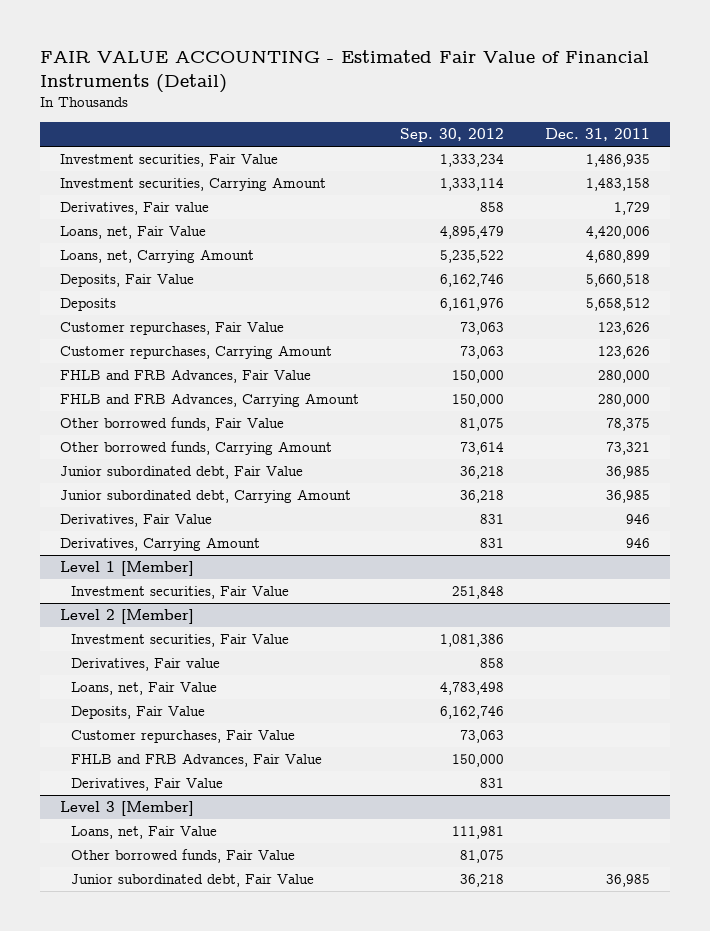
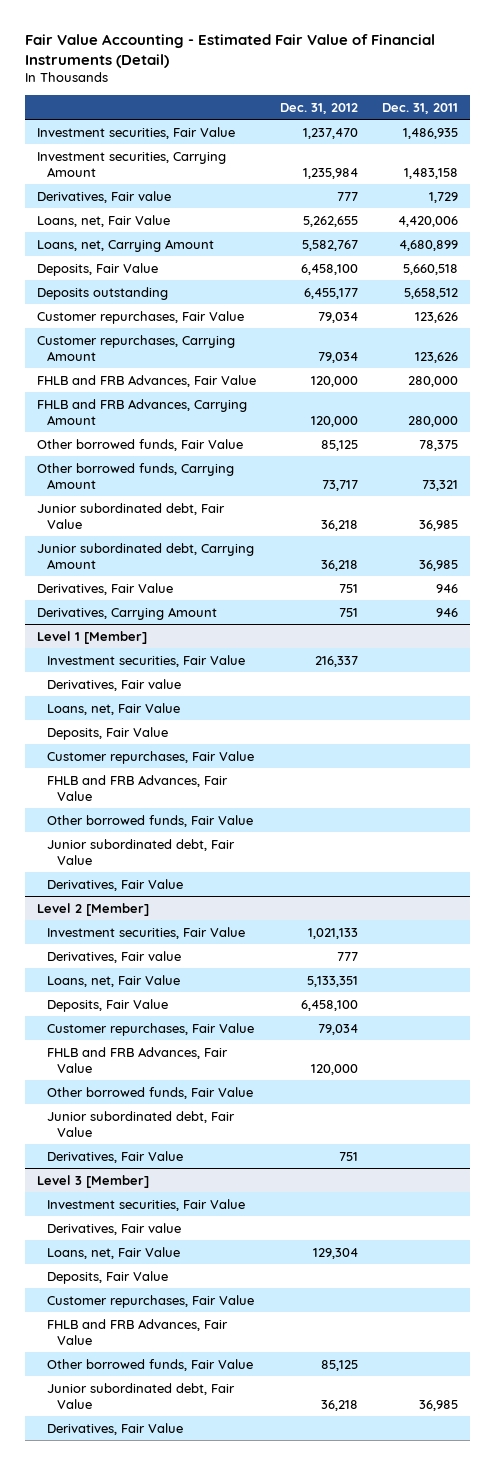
- FAIR VALUE ACCOUNTING - Estimated Fair Value of Financial Instruments (Detail)
+ Fair Value Accounting - Estimated Fair Value of Financial Instruments (Detail)
- | Sep. 30, 2012 | Dec. 31, 2011
+ | Dec. 31, 2012 | Dec. 31, 2011
- Deposits | 6,161,976 | 5,658,512
+ Deposits outstanding | 6,455,177 | 5,658,512
@ Level 1 [Member]
+ Derivatives, Fair value
+ Loans, net, Fair Value
+ Deposits, Fair Value
+ Customer repurchases, Fair Value
+ FHLB and FRB Advances, Fair Value
+ Other borrowed funds, Fair Value
+ Junior subordinated debt, Fair Value
+ Derivatives, Fair Value
@ Level 2 [Member]
+ Other borrowed funds, Fair Value
+ Junior subordinated debt, Fair Value
@ Level 3 [Member]
+ Investment securities, Fair Value
+ Derivatives, Fair value
+ Deposits, Fair Value
+ Customer repurchases, Fair Value
+ FHLB and FRB Advances, Fair Value
+ Derivatives, Fair Value

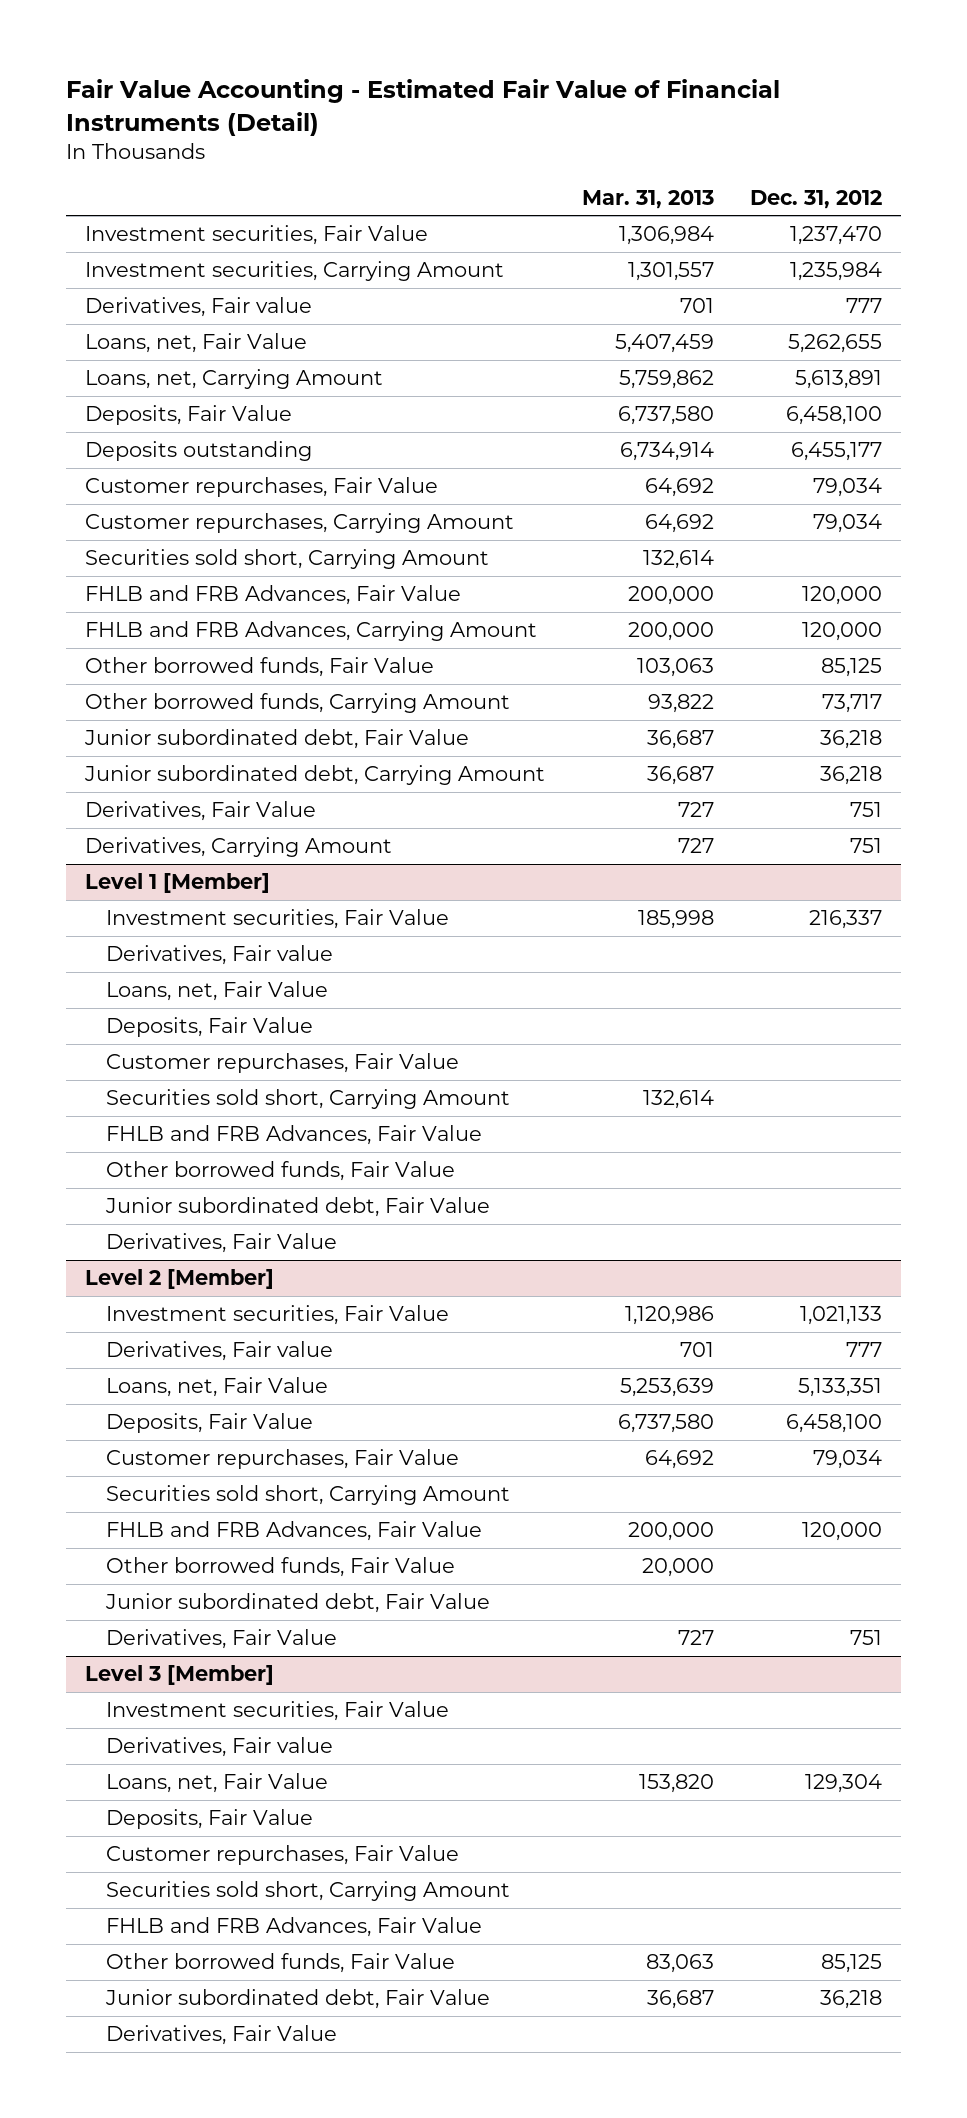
- | Dec. 31, 2012 | Dec. 31, 2011
+ | Mar. 31, 2013 | Dec. 31, 2012
- Loans, net, Carrying Amount | 5,582,767 | 4,680,899
+ Loans, net, Carrying Amount | 5,759,862 | 5,613,891
+ Securities sold short, Carrying Amount | 132,614 |
@ Level 1 [Member]
+ Securities sold short, Carrying Amount | 132,614 |
@ Level 2 [Member]
+ Securities sold short, Carrying Amount
@ Level 3 [Member]
+ Securities sold short, Carrying Amount

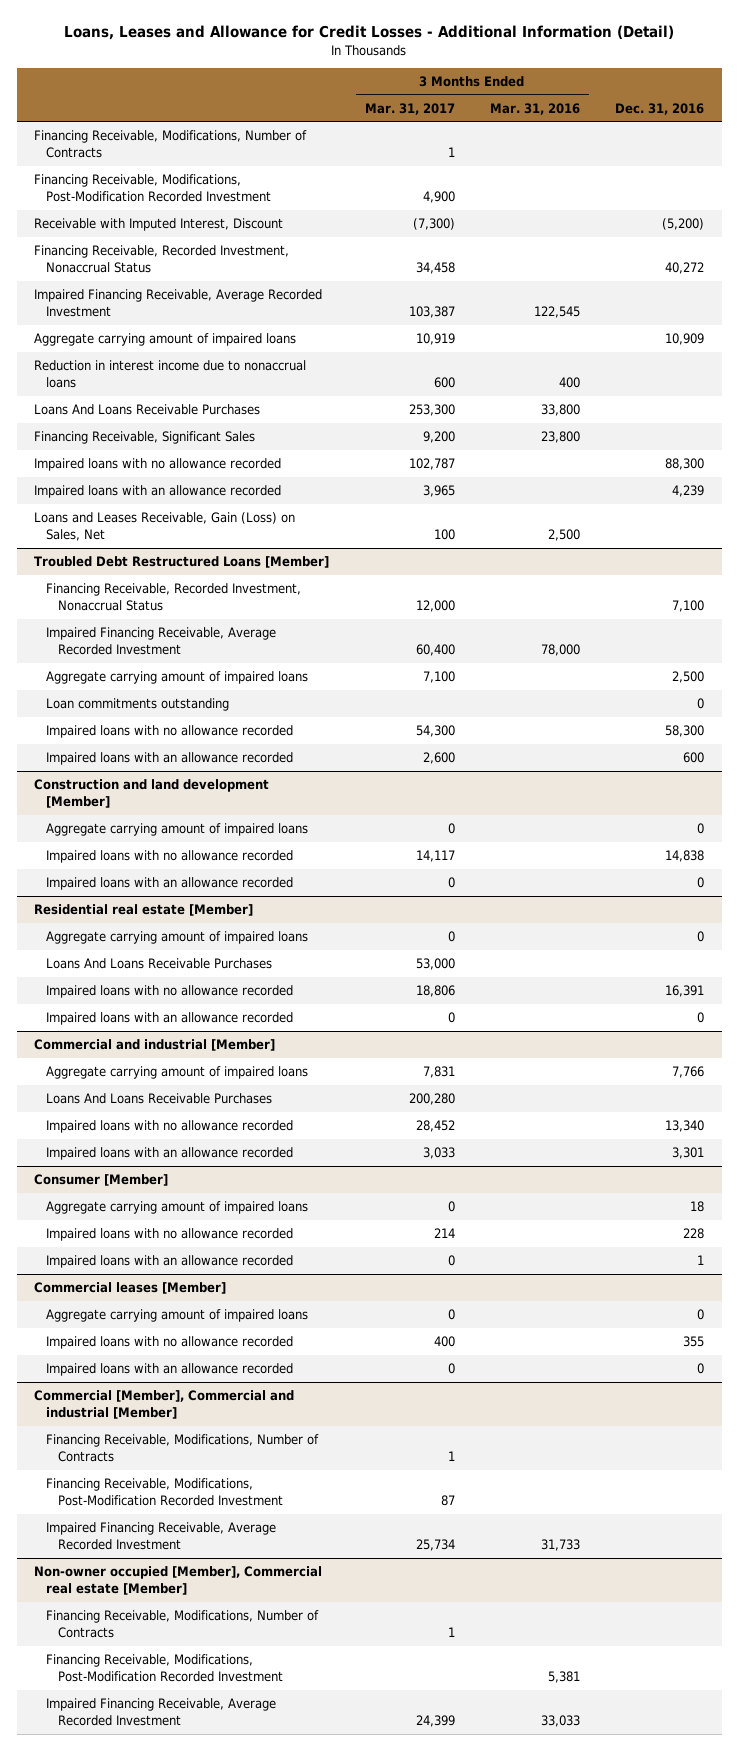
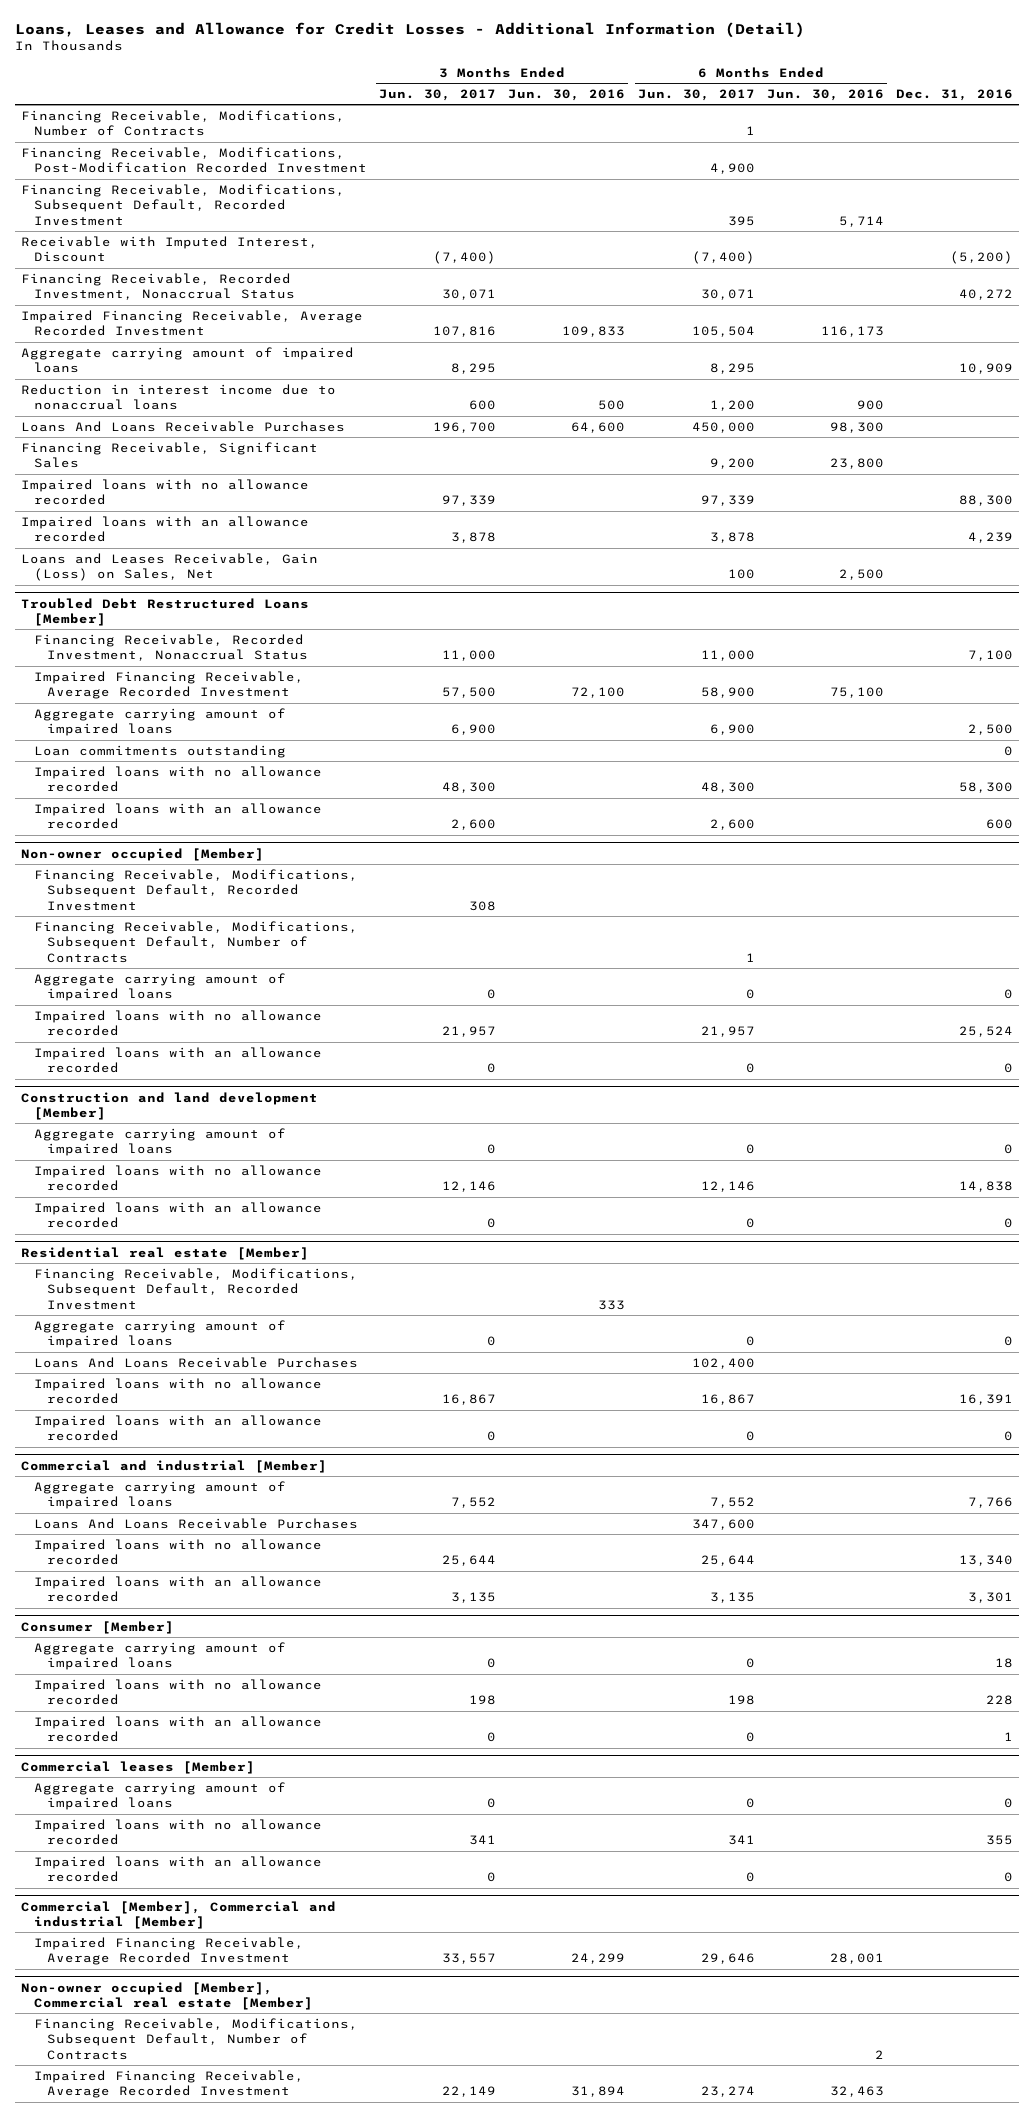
- | 3 Months Ended Mar. 31, 2017 | 3 Months Ended Mar. 31, 2016 | Dec. 31, 2016
+ | 3 Months Ended Jun. 30, 2017 | 3 Months Ended Jun. 30, 2016 | 6 Months Ended Jun. 30, 2017 | 6 Months Ended Jun. 30, 2016 | Dec. 31, 2016
+ Financing Receivable, Modifications, Subsequent Default, Recorded Investment | | | 395 | 5,714 |
+ Non-owner occupied [Member]
+ Financing Receivable, Modifications, Subsequent Default, Recorded Investment | 308 | | | |
+ Financing Receivable, Modifications, Subsequent Default, Number of Contracts | | | 1 | |
+ Aggregate carrying amount of impaired loans | 0 | | 0 | | 0
+ Impaired loans with no allowance recorded | 21,957 | | 21,957 | | 25,524
+ Impaired loans with an allowance recorded | 0 | | 0 | | 0
@ Residential real estate [Member]
+ Financing Receivable, Modifications, Subsequent Default, Recorded Investment | | 333 | | |
@ Commercial [Member], Commercial and industrial [Member]
- Financing Receivable, Modifications, Number of Contracts | 1 | |
- Financing Receivable, Modifications, Post-Modification Recorded Investment | 87 | |
@ Non-owner occupied [Member], Commercial real estate [Member]
- Financing Receivable, Modifications, Number of Contracts | 1 | |
- Financing Receivable, Modifications, Post-Modification Recorded Investment | | 5,381 |
+ Financing Receivable, Modifications, Subsequent Default, Number of Contracts | | | | 2 |

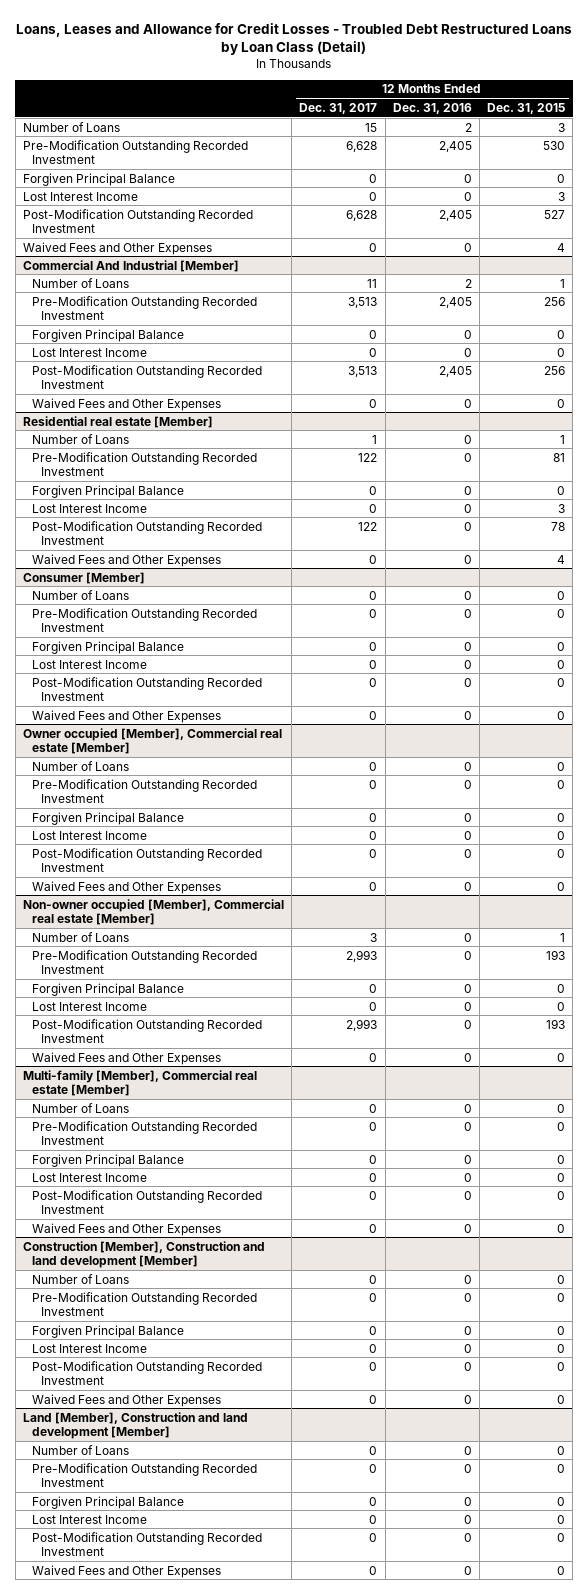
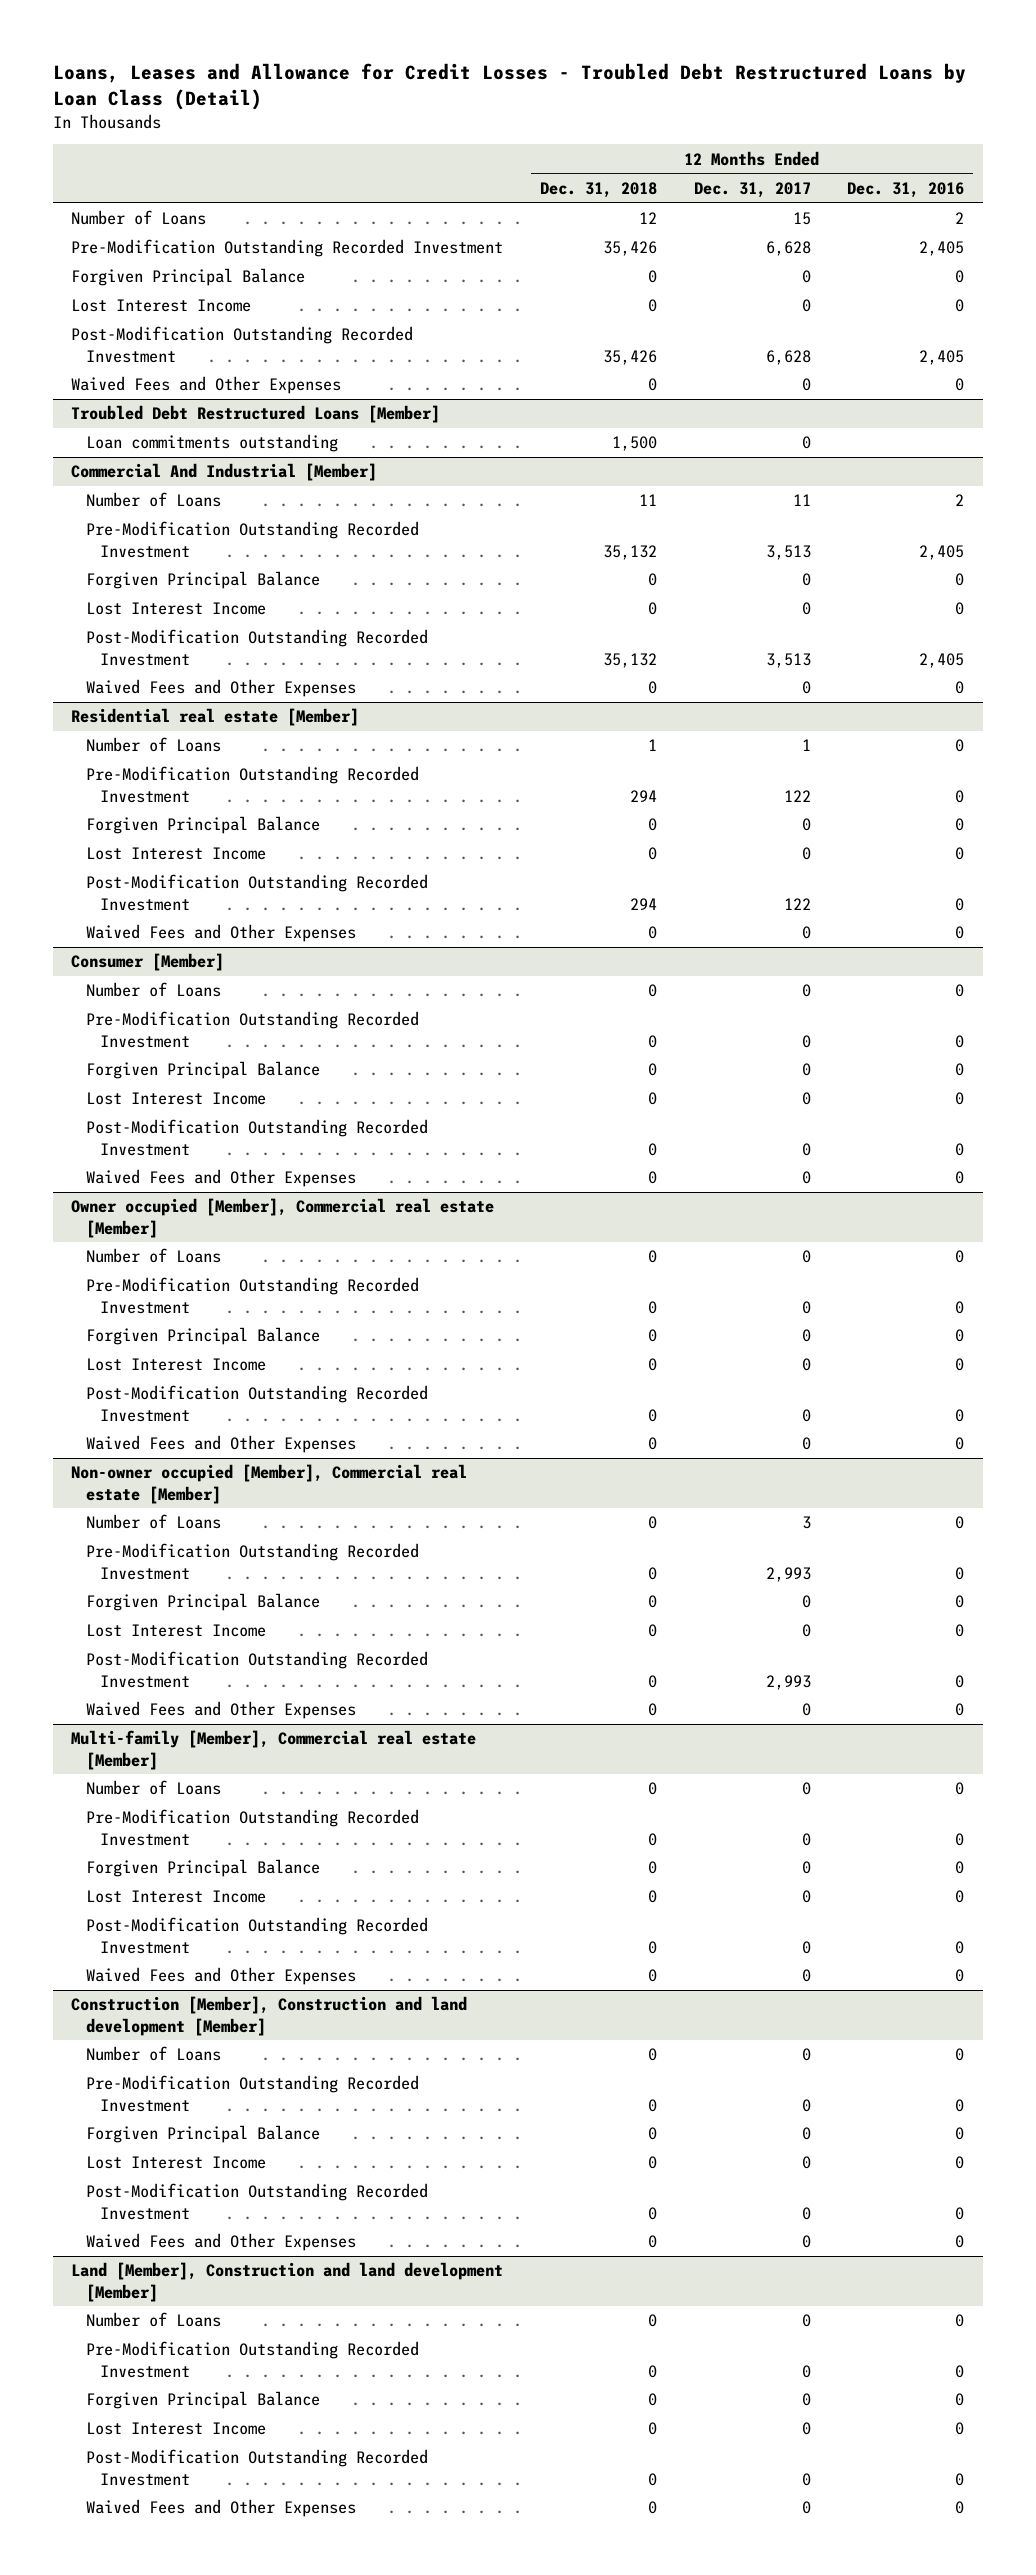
- | 12 Months Ended Dec. 31, 2017 | 12 Months Ended Dec. 31, 2016 | 12 Months Ended Dec. 31, 2015
+ | 12 Months Ended Dec. 31, 2018 | 12 Months Ended Dec. 31, 2017 | 12 Months Ended Dec. 31, 2016
+ Troubled Debt Restructured Loans [Member]
+ Loan commitments outstanding | 1,500 | 0 |

